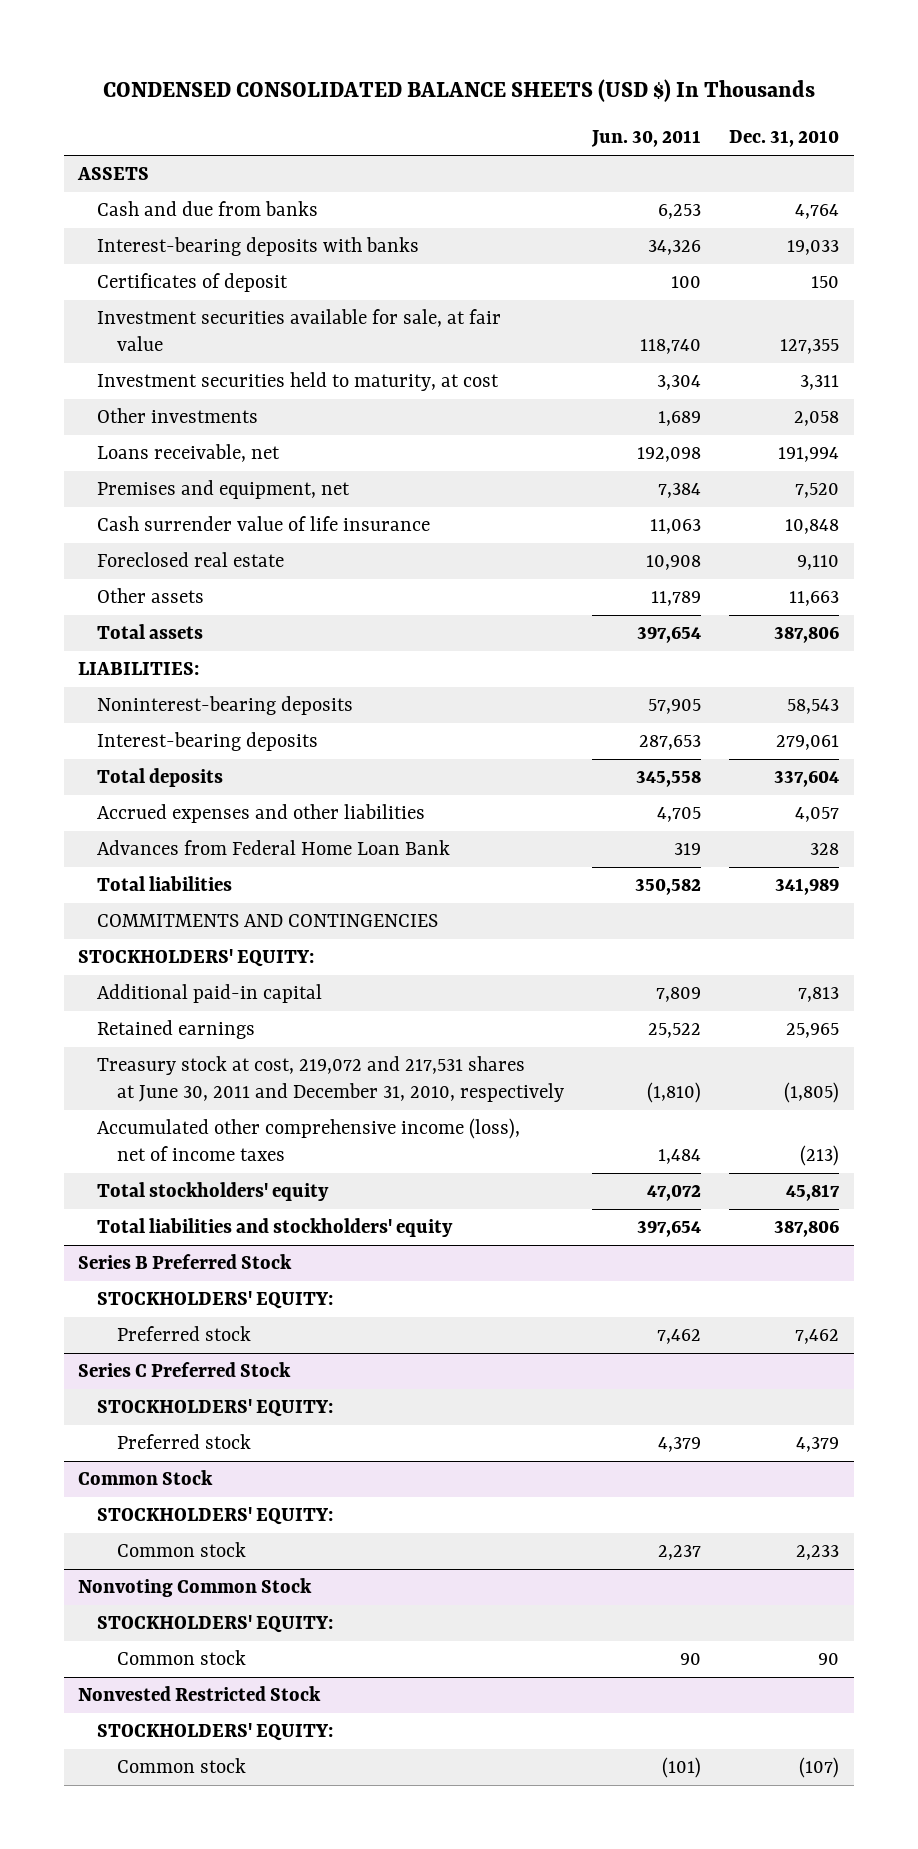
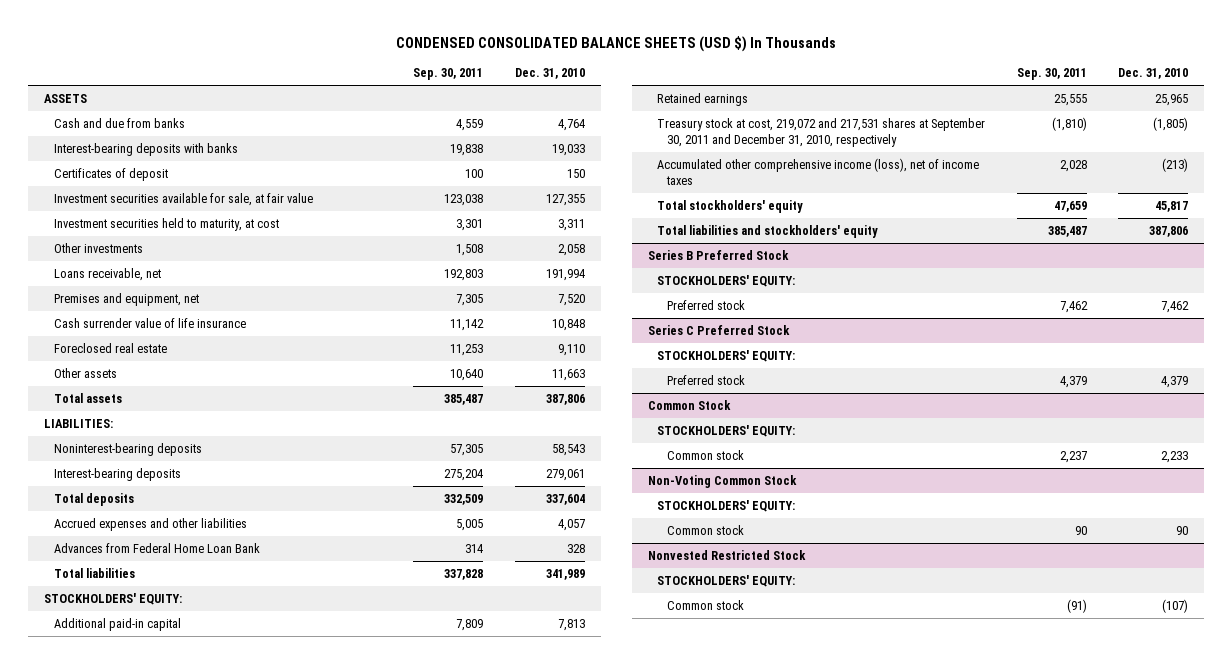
- | Jun. 30, 2011 | Dec. 31, 2010
+ | Sep. 30, 2011 | Dec. 31, 2010
- COMMITMENTS AND CONTINGENCIES
- Treasury stock at cost, 219,072 and 217,531 shares at June 30, 2011 and December 31, 2010, respectively | (1,810) | (1,805)
+ Treasury stock at cost, 219,072 and 217,531 shares at September 30, 2011 and December 31, 2010, respectively | (1,810) | (1,805)
- Nonvoting Common Stock
+ Non-Voting Common Stock

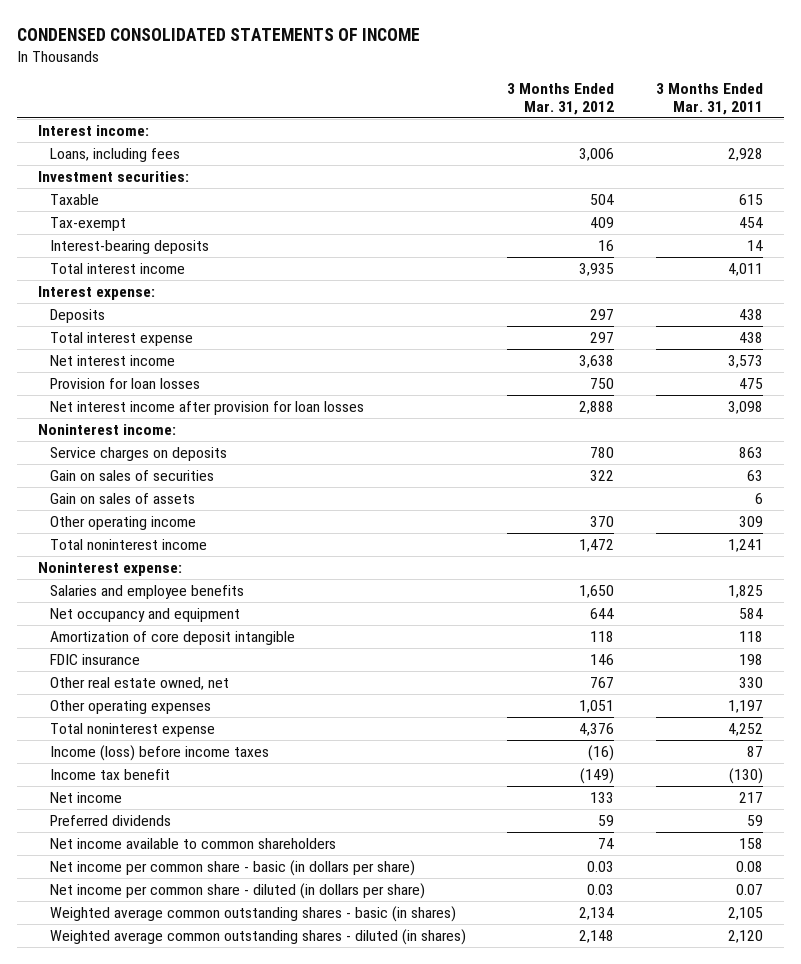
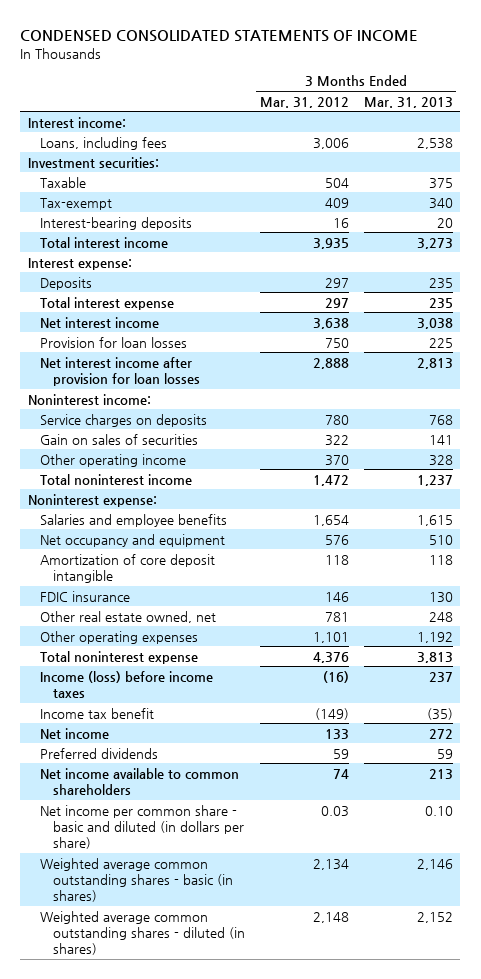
- | 3 Months Ended Mar. 31, 2012 | 3 Months Ended Mar. 31, 2011
+ | 3 Months Ended Mar. 31, 2012 | 3 Months Ended Mar. 31, 2013
- Gain on sales of assets | | 6
- Salaries and employee benefits | 1,650 | 1,825
- Net occupancy and equipment | 644 | 584
+ Salaries and employee benefits | 1,654 | 1,615
+ Net occupancy and equipment | 576 | 510
- Other real estate owned, net | 767 | 330
- Other operating expenses | 1,051 | 1,197
+ Other real estate owned, net | 781 | 248
+ Other operating expenses | 1,101 | 1,192
- Net income per common share - basic (in dollars per share) | 0.03 | 0.08
- Net income per common share - diluted (in dollars per share) | 0.03 | 0.07
+ Net income per common share - basic and diluted (in dollars per share) | 0.03 | 0.10

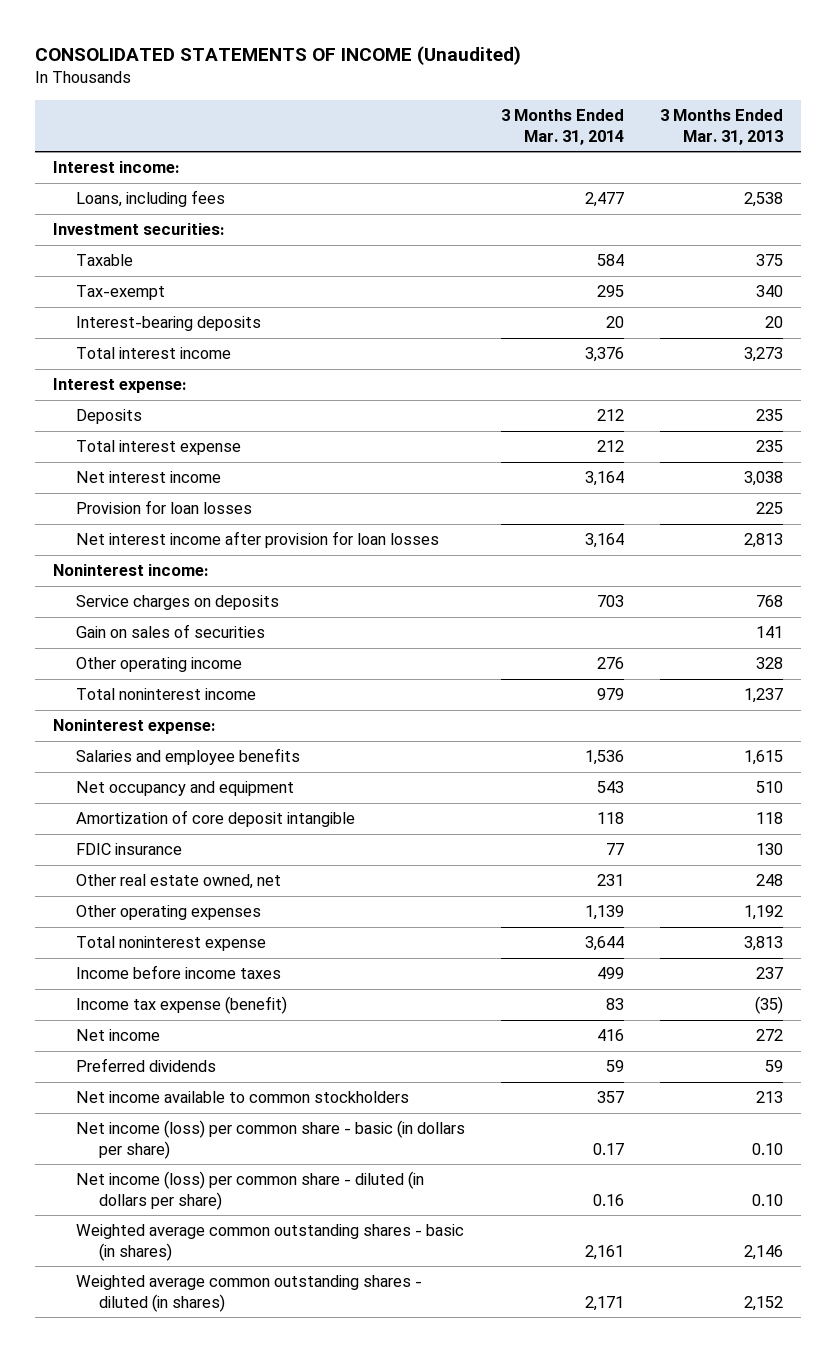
- CONDENSED CONSOLIDATED STATEMENTS OF INCOME
+ CONSOLIDATED STATEMENTS OF INCOME (Unaudited)
- | 3 Months Ended Mar. 31, 2012 | 3 Months Ended Mar. 31, 2013
+ | 3 Months Ended Mar. 31, 2014 | 3 Months Ended Mar. 31, 2013
- Income (loss) before income taxes | (16) | 237
- Income tax benefit | (149) | (35)
+ Income before income taxes | 499 | 237
+ Income tax expense (benefit) | 83 | (35)
- Net income available to common shareholders | 74 | 213
- Net income per common share - basic and diluted (in dollars per share) | 0.03 | 0.10
+ Net income available to common stockholders | 357 | 213
+ Net income (loss) per common share - basic (in dollars per share) | 0.17 | 0.10
+ Net income (loss) per common share - diluted (in dollars per share) | 0.16 | 0.10

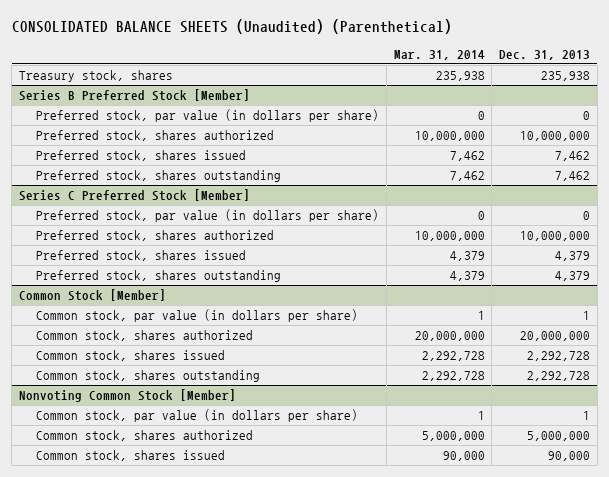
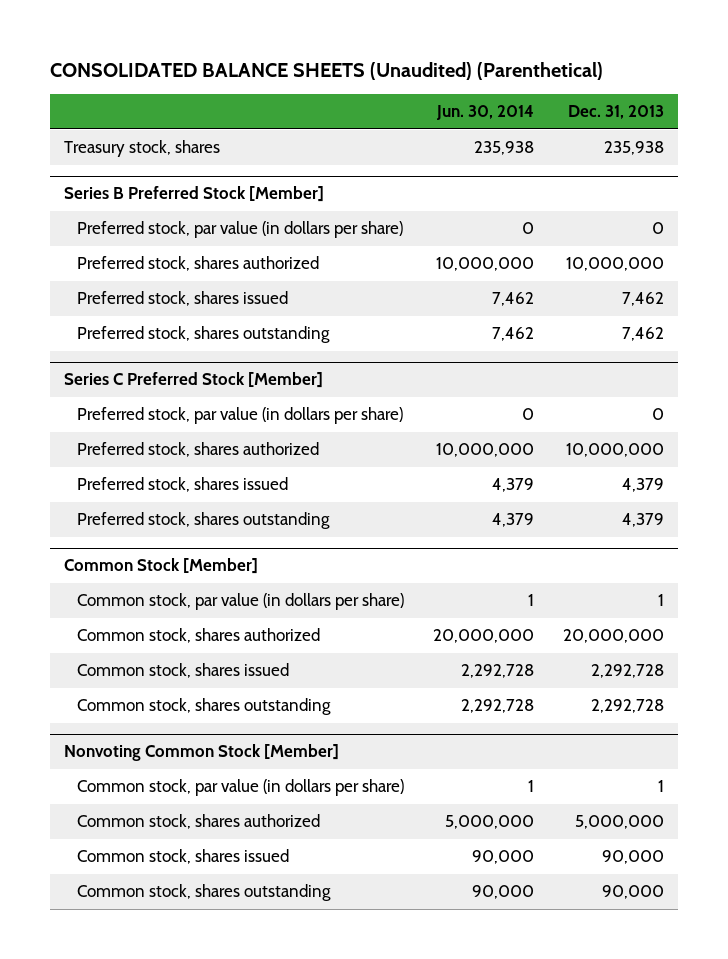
- | Mar. 31, 2014 | Dec. 31, 2013
+ | Jun. 30, 2014 | Dec. 31, 2013
@ Nonvoting Common Stock [Member]
+ Common stock, shares outstanding | 90,000 | 90,000

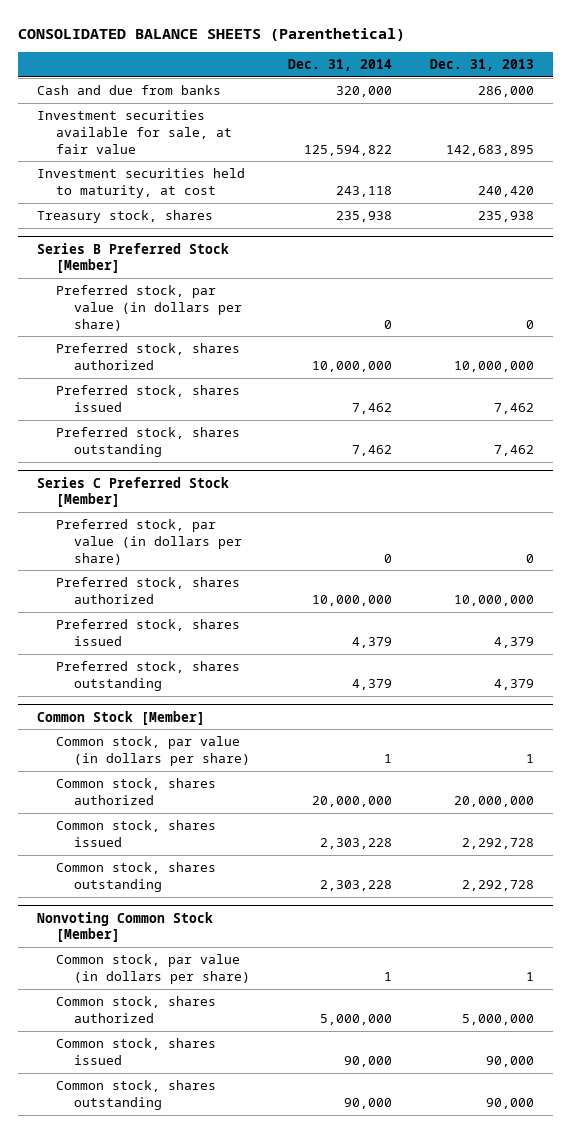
- CONSOLIDATED BALANCE SHEETS (Unaudited) (Parenthetical)
+ CONSOLIDATED BALANCE SHEETS (Parenthetical)
- | Jun. 30, 2014 | Dec. 31, 2013
+ | Dec. 31, 2014 | Dec. 31, 2013
+ Cash and due from banks | 320,000 | 286,000
+ Investment securities available for sale, at fair value | 125,594,822 | 142,683,895
+ Investment securities held to maturity, at cost | 243,118 | 240,420

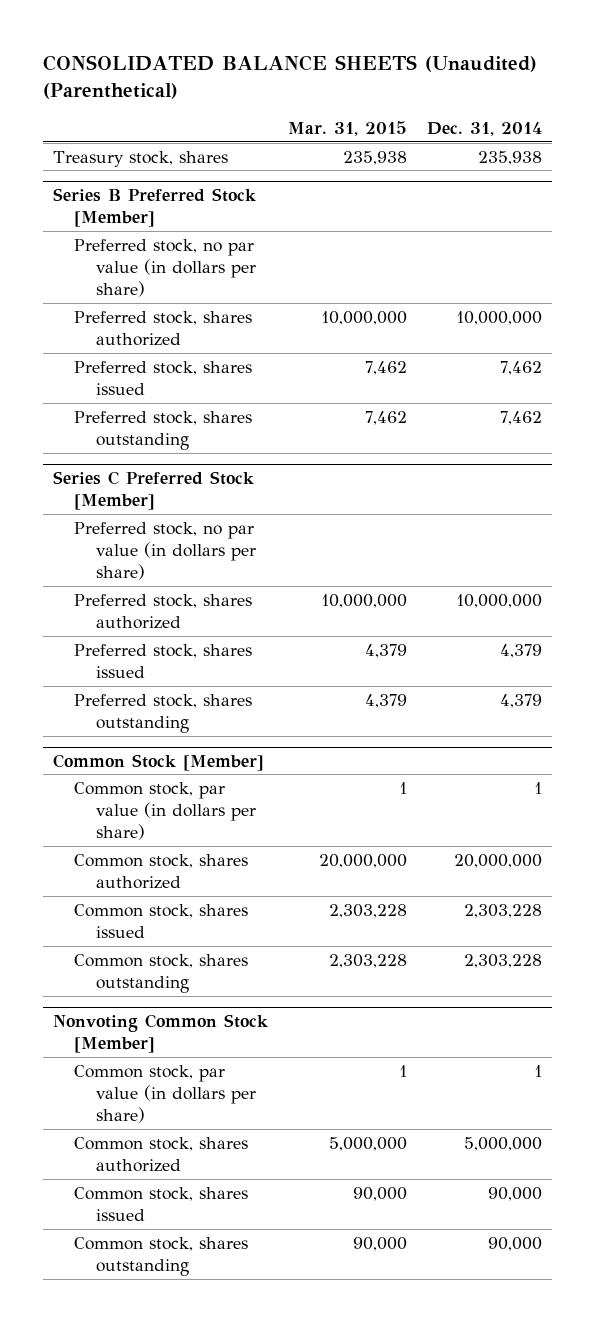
- CONSOLIDATED BALANCE SHEETS (Parenthetical)
+ CONSOLIDATED BALANCE SHEETS (Unaudited) (Parenthetical)
- | Dec. 31, 2014 | Dec. 31, 2013
+ | Mar. 31, 2015 | Dec. 31, 2014
- Cash and due from banks | 320,000 | 286,000
- Investment securities available for sale, at fair value | 125,594,822 | 142,683,895
- Investment securities held to maturity, at cost | 243,118 | 240,420
@ Series B Preferred Stock [Member]
- Preferred stock, par value (in dollars per share) | 0 | 0
+ Preferred stock, no par value (in dollars per share)
@ Series C Preferred Stock [Member]
- Preferred stock, par value (in dollars per share) | 0 | 0
+ Preferred stock, no par value (in dollars per share)

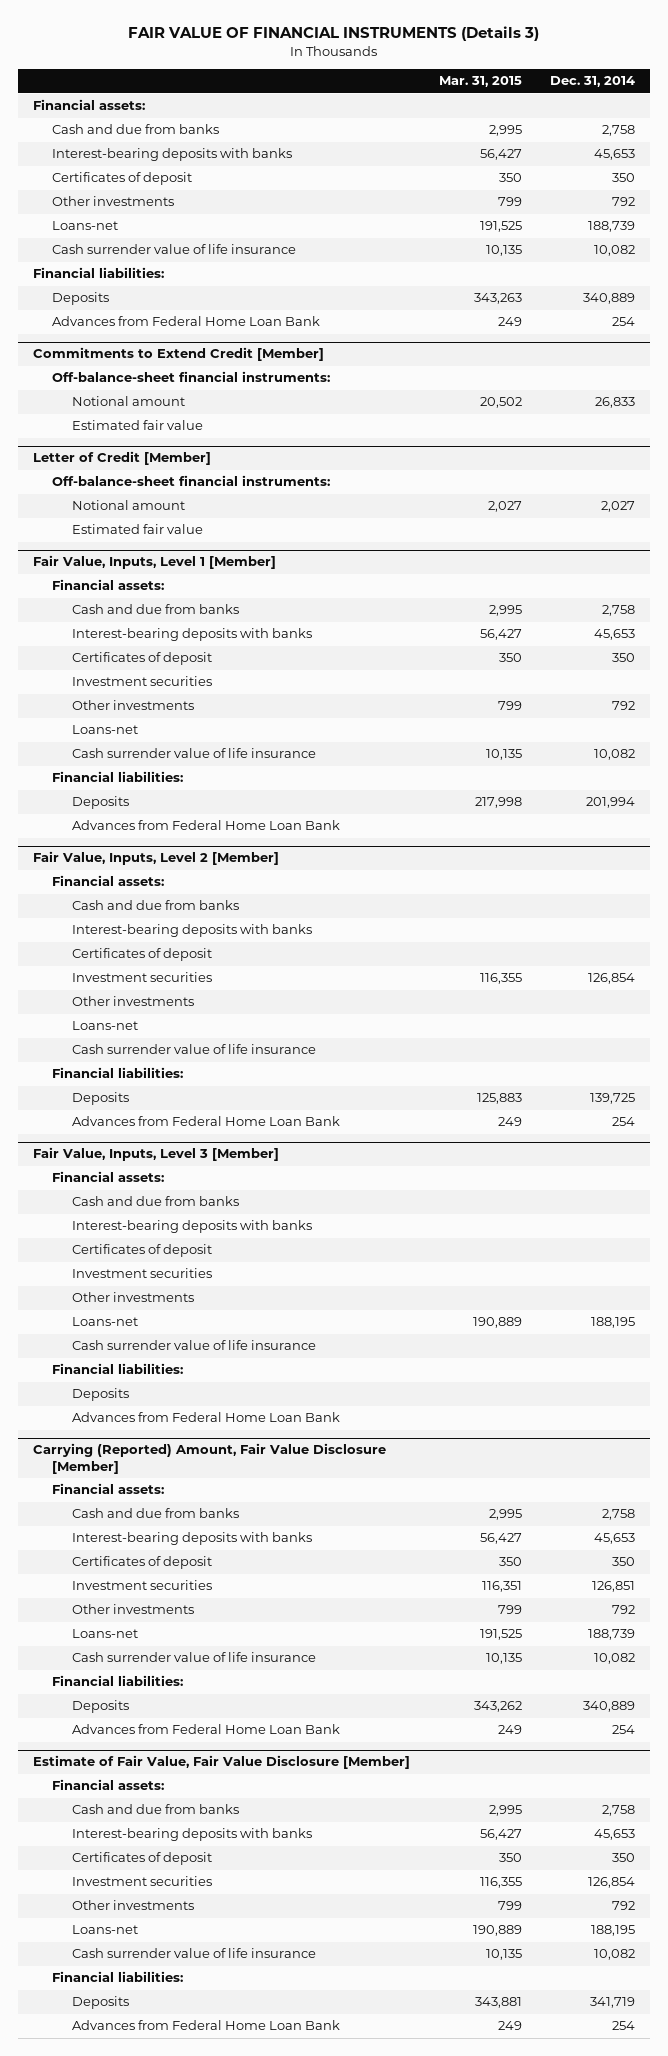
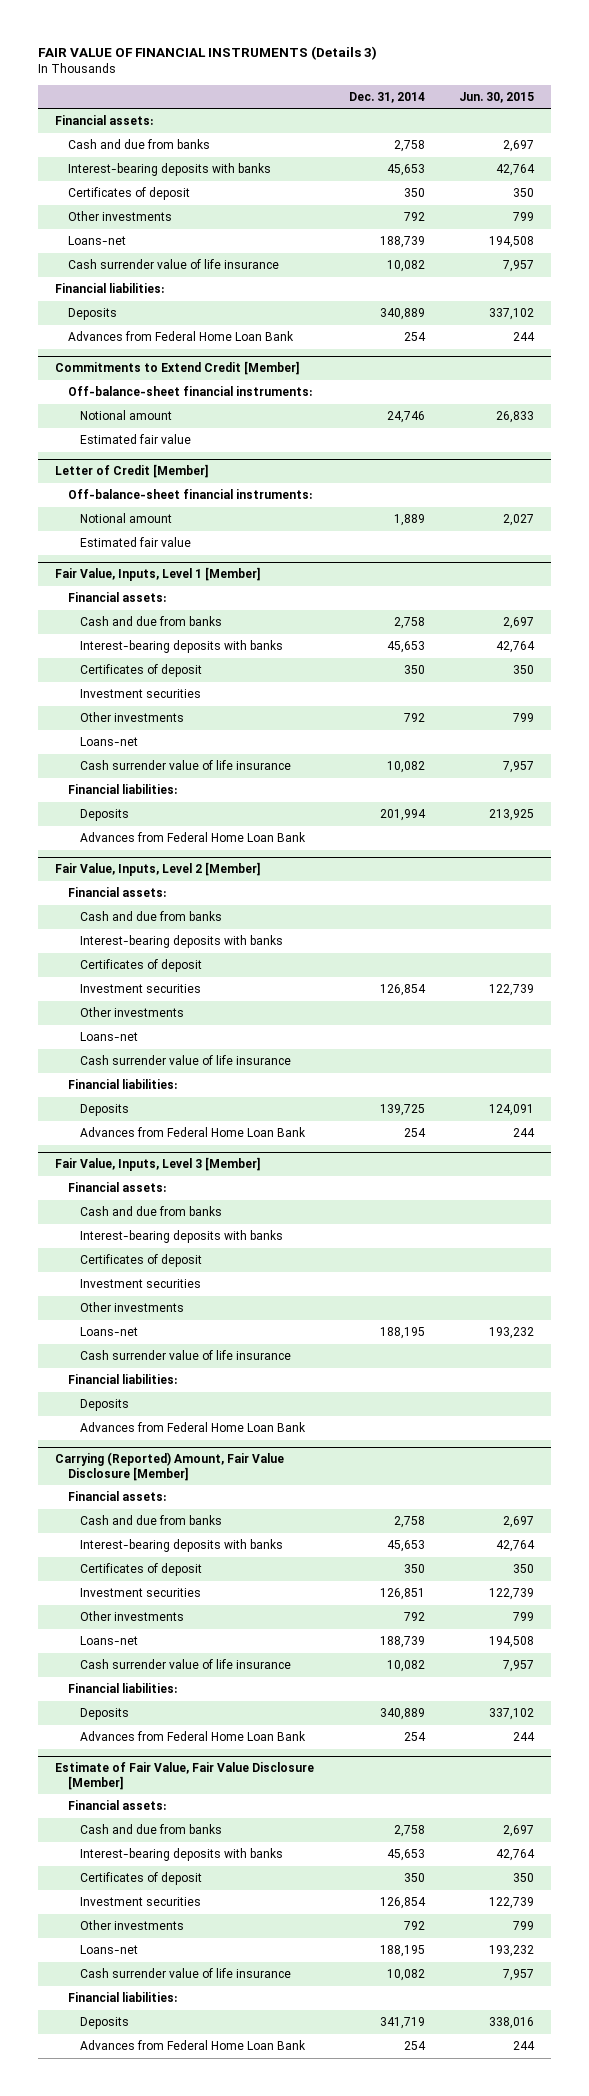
- | Mar. 31, 2015 | Dec. 31, 2014
+ | Dec. 31, 2014 | Jun. 30, 2015
@ Commitments to Extend Credit [Member]
- Notional amount | 20,502 | 26,833
+ Notional amount | 24,746 | 26,833
@ Letter of Credit [Member]
- Notional amount | 2,027 | 2,027
+ Notional amount | 1,889 | 2,027

